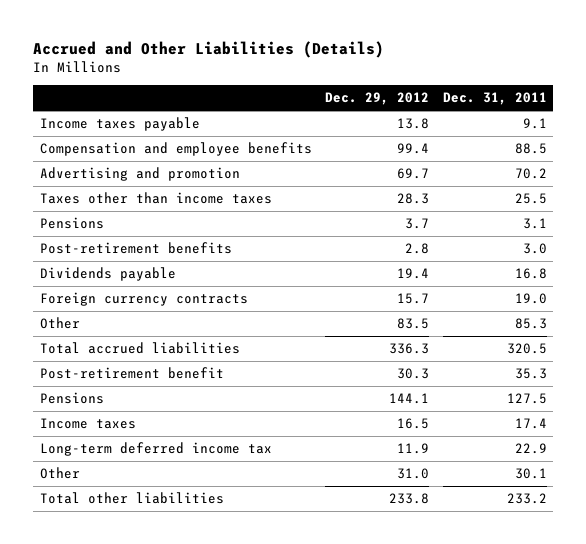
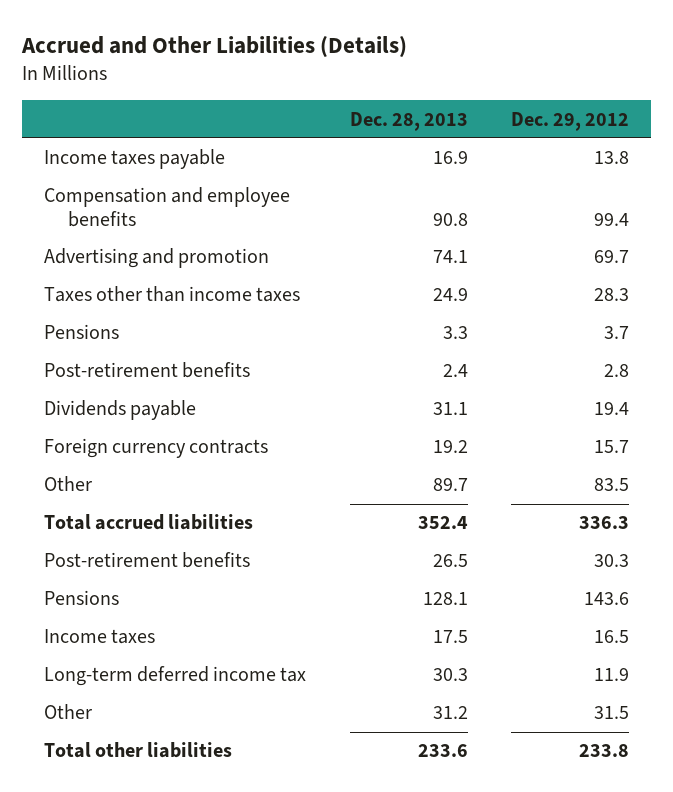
- | Dec. 29, 2012 | Dec. 31, 2011
+ | Dec. 28, 2013 | Dec. 29, 2012
- Post-retirement benefit | 30.3 | 35.3
- Pensions | 144.1 | 127.5
+ Post-retirement benefits | 26.5 | 30.3
+ Pensions | 128.1 | 143.6
- Other | 31.0 | 30.1
+ Other | 31.2 | 31.5

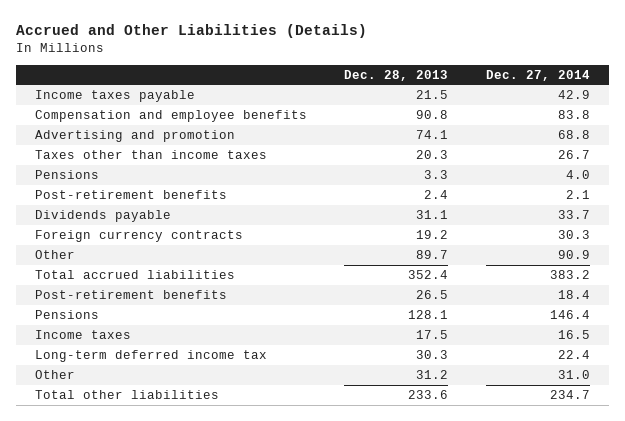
- | Dec. 28, 2013 | Dec. 29, 2012
+ | Dec. 28, 2013 | Dec. 27, 2014
- Income taxes payable | 16.9 | 13.8
+ Income taxes payable | 21.5 | 42.9
- Taxes other than income taxes | 24.9 | 28.3
+ Taxes other than income taxes | 20.3 | 26.7

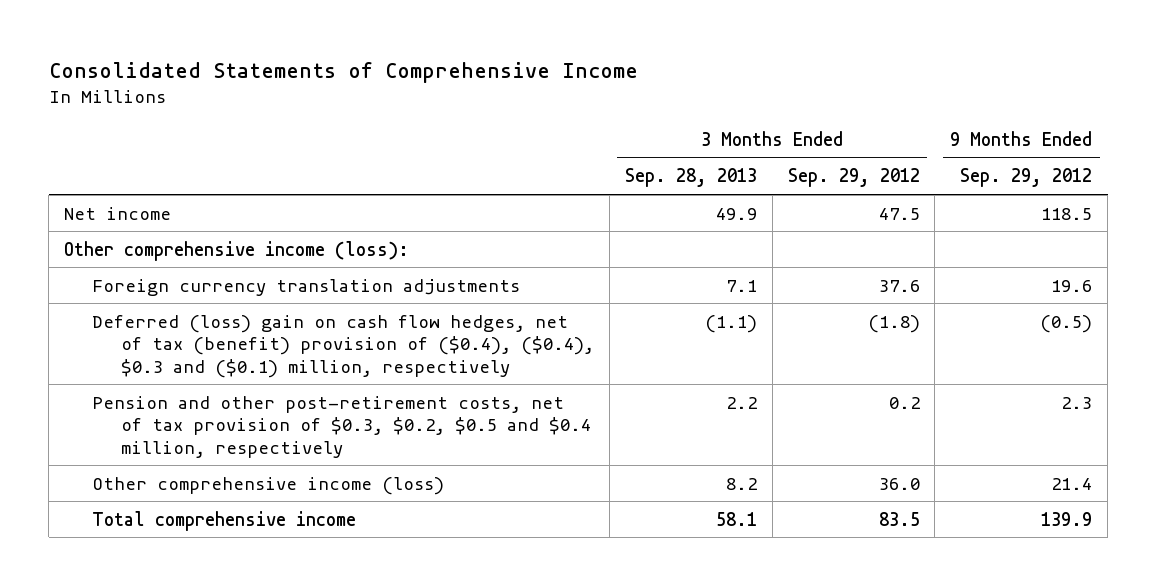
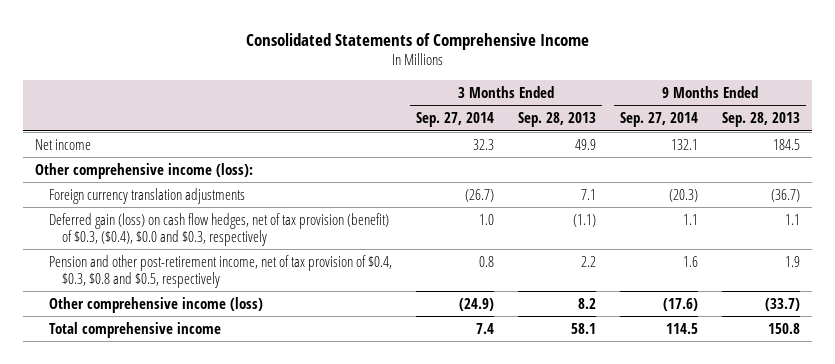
- | 3 Months Ended Sep. 28, 2013 | 3 Months Ended Sep. 29, 2012 | 9 Months Ended Sep. 29, 2012
+ | 3 Months Ended Sep. 27, 2014 | 3 Months Ended Sep. 28, 2013 | 9 Months Ended Sep. 27, 2014 | 9 Months Ended Sep. 28, 2013
- Deferred (loss) gain on cash flow hedges, net of tax (benefit) provision of ($0.4), ($0.4), $0.3 and ($0.1) million, respectively | (1.1) | (1.8) | (0.5)
- Pension and other post-retirement costs, net of tax provision of $0.3, $0.2, $0.5 and $0.4 million, respectively | 2.2 | 0.2 | 2.3
+ Deferred gain (loss) on cash flow hedges, net of tax provision (benefit) of $0.3, ($0.4), $0.0 and $0.3, respectively | 1.0 | (1.1) | 1.1 | 1.1
+ Pension and other post-retirement income, net of tax provision of $0.4, $0.3, $0.8 and $0.5, respectively | 0.8 | 2.2 | 1.6 | 1.9

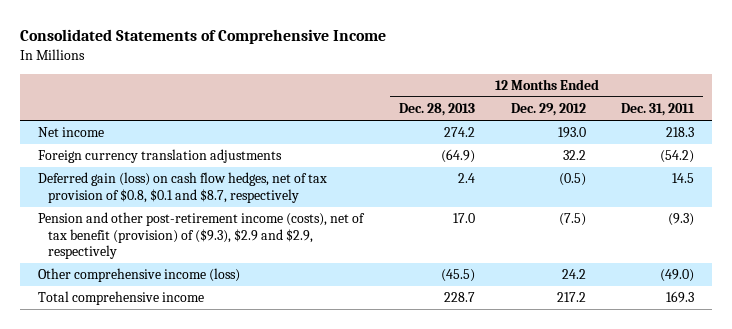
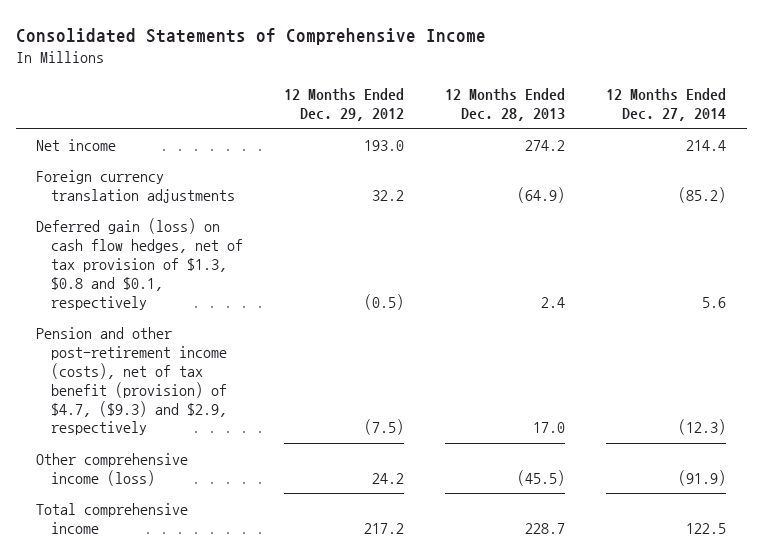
- | 12 Months Ended Dec. 28, 2013 | 12 Months Ended Dec. 29, 2012 | 12 Months Ended Dec. 31, 2011
+ | 12 Months Ended Dec. 29, 2012 | 12 Months Ended Dec. 28, 2013 | 12 Months Ended Dec. 27, 2014
- Deferred gain (loss) on cash flow hedges, net of tax provision of $0.8, $0.1 and $8.7, respectively | 2.4 | (0.5) | 14.5
- Pension and other post-retirement income (costs), net of tax benefit (provision) of ($9.3), $2.9 and $2.9, respectively | 17.0 | (7.5) | (9.3)
+ Deferred gain (loss) on cash flow hedges, net of tax provision of $1.3, $0.8 and $0.1, respectively | (0.5) | 2.4 | 5.6
+ Pension and other post-retirement income (costs), net of tax benefit (provision) of $4.7, ($9.3) and $2.9, respectively | (7.5) | 17.0 | (12.3)

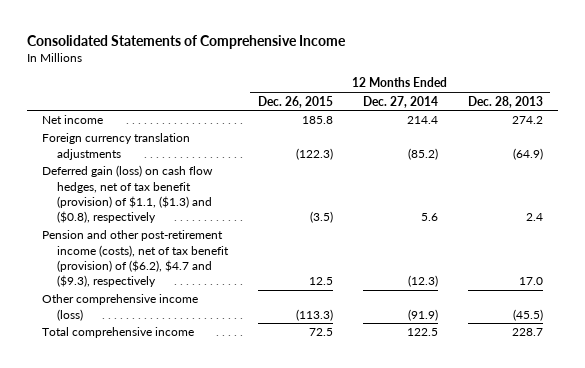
- | 12 Months Ended Dec. 29, 2012 | 12 Months Ended Dec. 28, 2013 | 12 Months Ended Dec. 27, 2014
+ | 12 Months Ended Dec. 26, 2015 | 12 Months Ended Dec. 27, 2014 | 12 Months Ended Dec. 28, 2013
- Deferred gain (loss) on cash flow hedges, net of tax provision of $1.3, $0.8 and $0.1, respectively | (0.5) | 2.4 | 5.6
- Pension and other post-retirement income (costs), net of tax benefit (provision) of $4.7, ($9.3) and $2.9, respectively | (7.5) | 17.0 | (12.3)
+ Deferred gain (loss) on cash flow hedges, net of tax benefit (provision) of $1.1, ($1.3) and ($0.8), respectively | (3.5) | 5.6 | 2.4
+ Pension and other post-retirement income (costs), net of tax benefit (provision) of ($6.2), $4.7 and ($9.3), respectively | 12.5 | (12.3) | 17.0

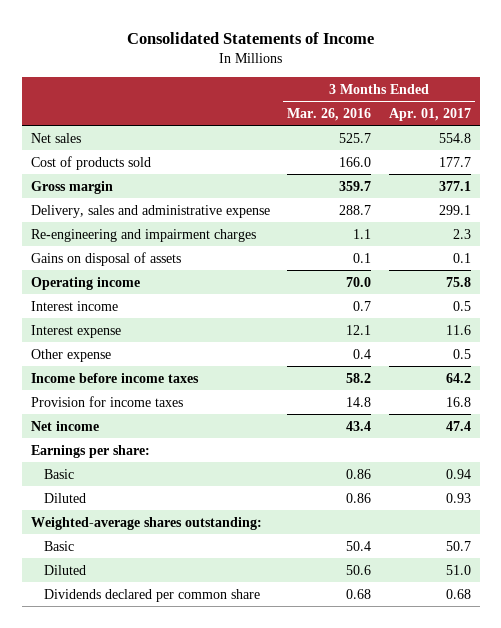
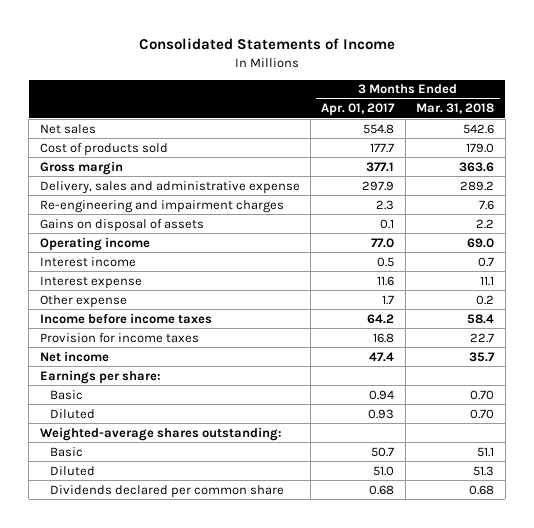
- | 3 Months Ended Mar. 26, 2016 | 3 Months Ended Apr. 01, 2017
+ | 3 Months Ended Apr. 01, 2017 | 3 Months Ended Mar. 31, 2018
- Delivery, sales and administrative expense | 288.7 | 299.1
+ Delivery, sales and administrative expense | 297.9 | 289.2
- Operating income | 70.0 | 75.8
+ Operating income | 77.0 | 69.0
- Other expense | 0.4 | 0.5
+ Other expense | 1.7 | 0.2

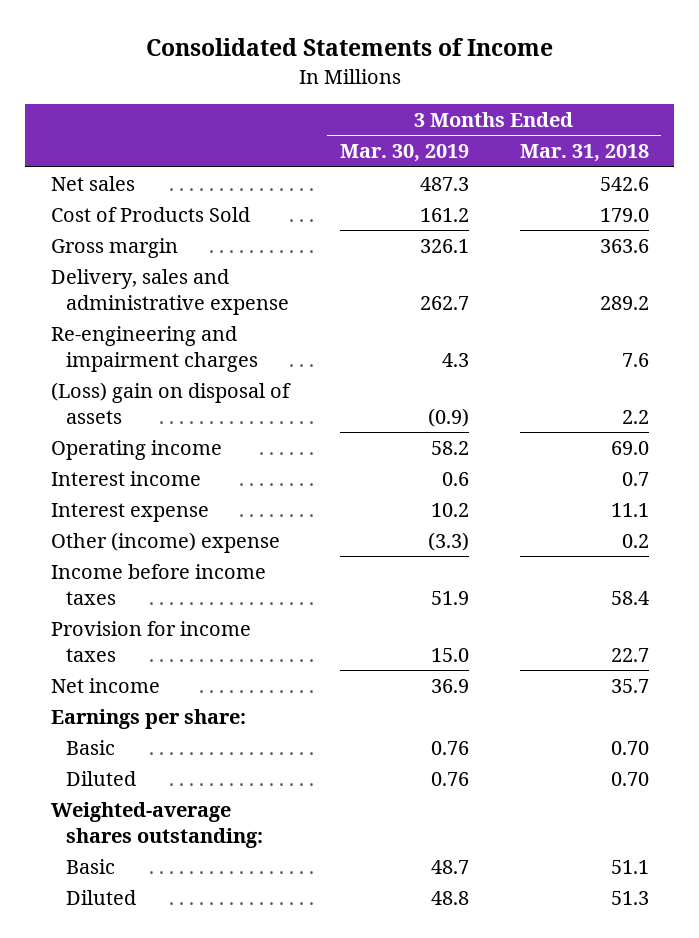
- | 3 Months Ended Apr. 01, 2017 | 3 Months Ended Mar. 31, 2018
+ | 3 Months Ended Mar. 30, 2019 | 3 Months Ended Mar. 31, 2018
- Cost of products sold | 177.7 | 179.0
+ Cost of Products Sold | 161.2 | 179.0
- Gains on disposal of assets | 0.1 | 2.2
+ (Loss) gain on disposal of assets | (0.9) | 2.2
- Other expense | 1.7 | 0.2
+ Other (income) expense | (3.3) | 0.2
- Dividends declared per common share | 0.68 | 0.68

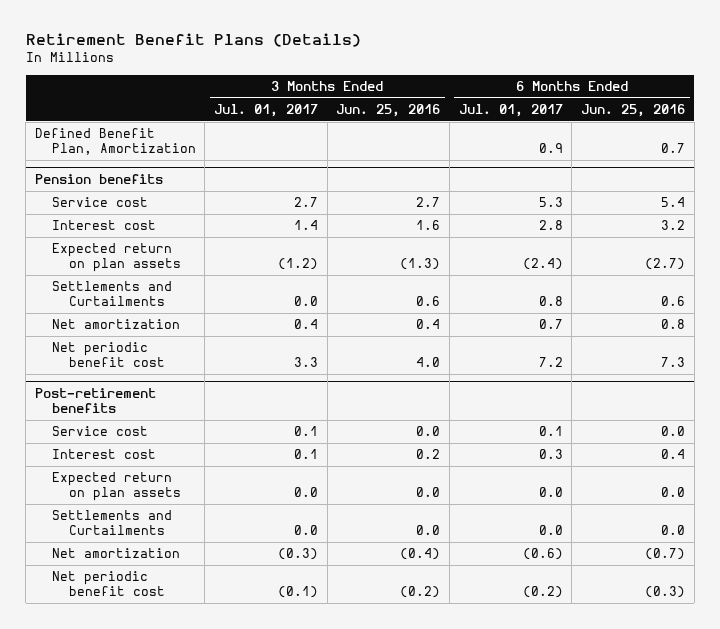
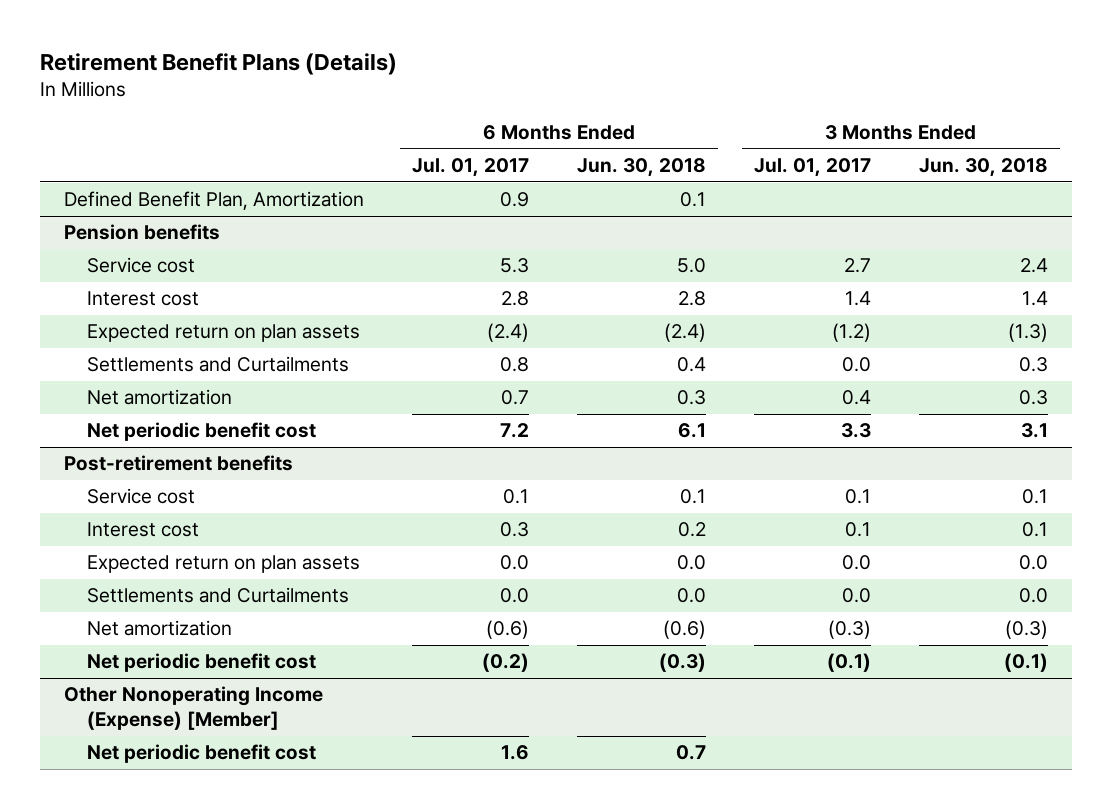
- | 3 Months Ended Jul. 01, 2017 | 3 Months Ended Jun. 25, 2016 | 6 Months Ended Jul. 01, 2017 | 6 Months Ended Jun. 25, 2016
+ | 6 Months Ended Jul. 01, 2017 | 6 Months Ended Jun. 30, 2018 | 3 Months Ended Jul. 01, 2017 | 3 Months Ended Jun. 30, 2018
+ Other Nonoperating Income (Expense) [Member]
+ Net periodic benefit cost | 1.6 | 0.7 | |

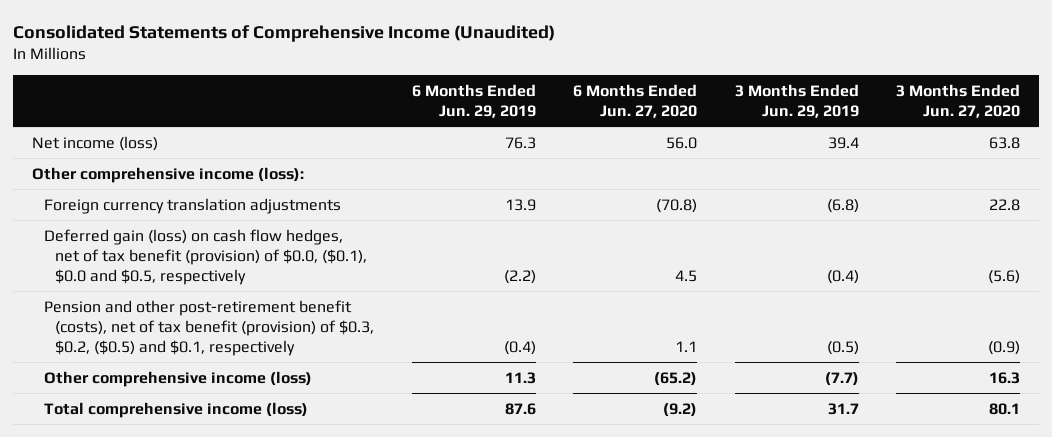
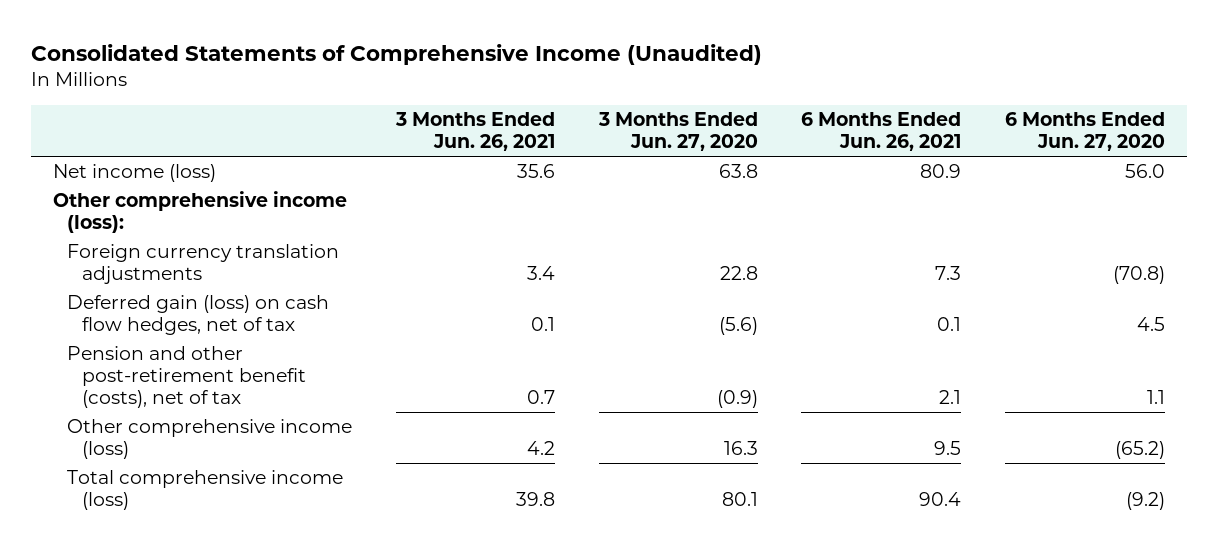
- | 6 Months Ended Jun. 29, 2019 | 6 Months Ended Jun. 27, 2020 | 3 Months Ended Jun. 29, 2019 | 3 Months Ended Jun. 27, 2020
+ | 3 Months Ended Jun. 26, 2021 | 3 Months Ended Jun. 27, 2020 | 6 Months Ended Jun. 26, 2021 | 6 Months Ended Jun. 27, 2020
- Deferred gain (loss) on cash flow hedges, net of tax benefit (provision) of $0.0, ($0.1), $0.0 and $0.5, respectively | (2.2) | 4.5 | (0.4) | (5.6)
- Pension and other post-retirement benefit (costs), net of tax benefit (provision) of $0.3, $0.2, ($0.5) and $0.1, respectively | (0.4) | 1.1 | (0.5) | (0.9)
+ Deferred gain (loss) on cash flow hedges, net of tax | 0.1 | (5.6) | 0.1 | 4.5
+ Pension and other post-retirement benefit (costs), net of tax | 0.7 | (0.9) | 2.1 | 1.1

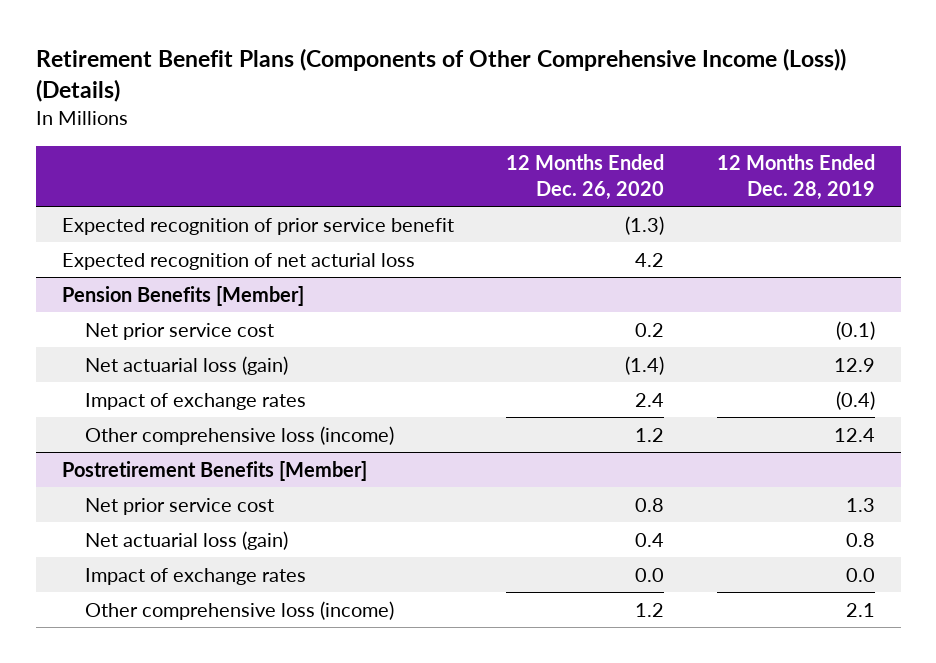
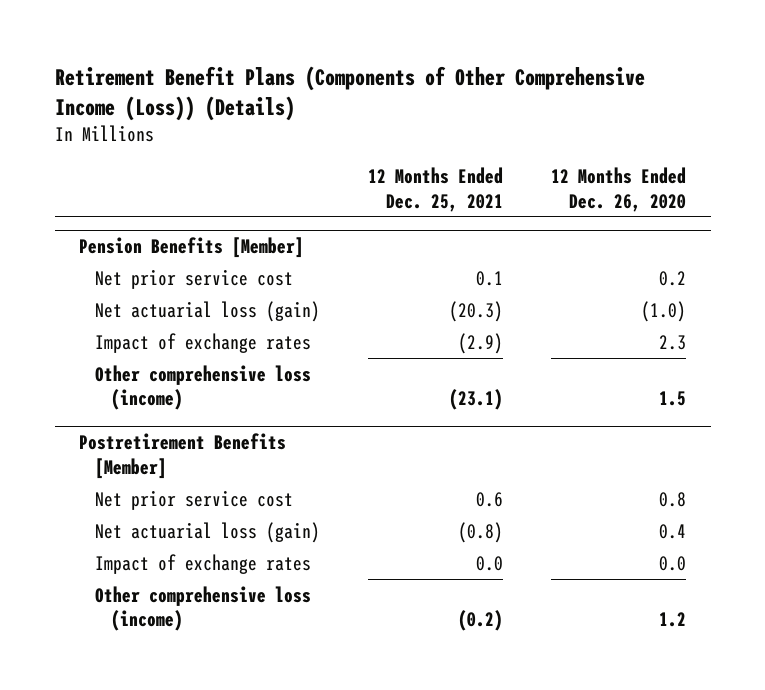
- | 12 Months Ended Dec. 26, 2020 | 12 Months Ended Dec. 28, 2019
+ | 12 Months Ended Dec. 25, 2021 | 12 Months Ended Dec. 26, 2020
- Expected recognition of prior service benefit | (1.3) |
- Expected recognition of net acturial loss | 4.2 |
@ Pension Benefits [Member]
- Net actuarial loss (gain) | (1.4) | 12.9
- Impact of exchange rates | 2.4 | (0.4)
- Other comprehensive loss (income) | 1.2 | 12.4
+ Net actuarial loss (gain) | (20.3) | (1.0)
+ Impact of exchange rates | (2.9) | 2.3
+ Other comprehensive loss (income) | (23.1) | 1.5

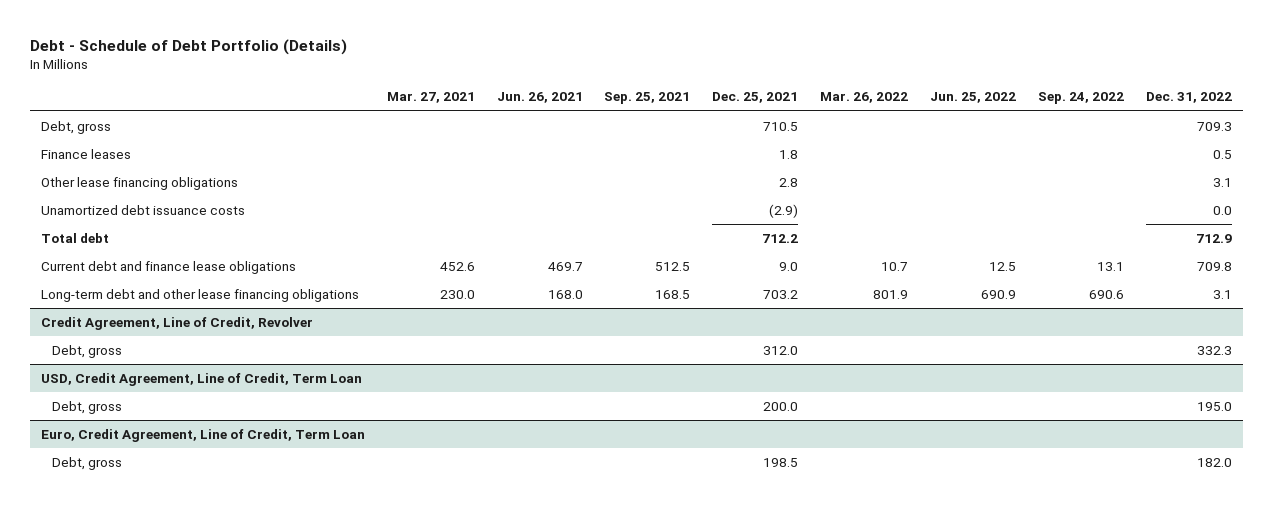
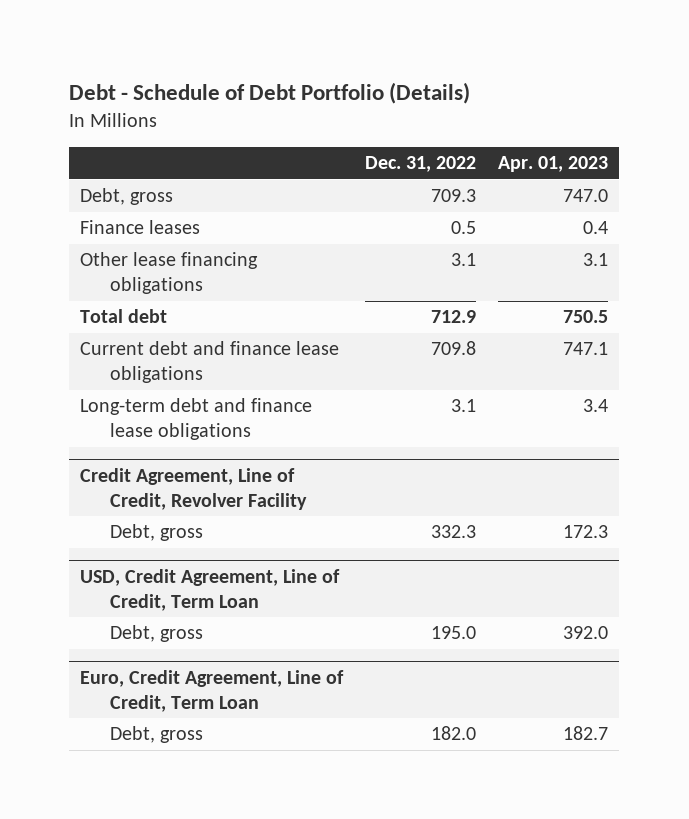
- | Mar. 27, 2021 | Jun. 26, 2021 | Sep. 25, 2021 | Dec. 25, 2021 | Mar. 26, 2022 | Jun. 25, 2022 | Sep. 24, 2022 | Dec. 31, 2022
+ | Dec. 31, 2022 | Apr. 01, 2023
- Unamortized debt issuance costs | | | | (2.9) | | | | 0.0
- Long-term debt and other lease financing obligations | 230.0 | 168.0 | 168.5 | 703.2 | 801.9 | 690.9 | 690.6 | 3.1
- Credit Agreement, Line of Credit, Revolver
+ Long-term debt and finance lease obligations | 3.1 | 3.4
+ Credit Agreement, Line of Credit, Revolver Facility

